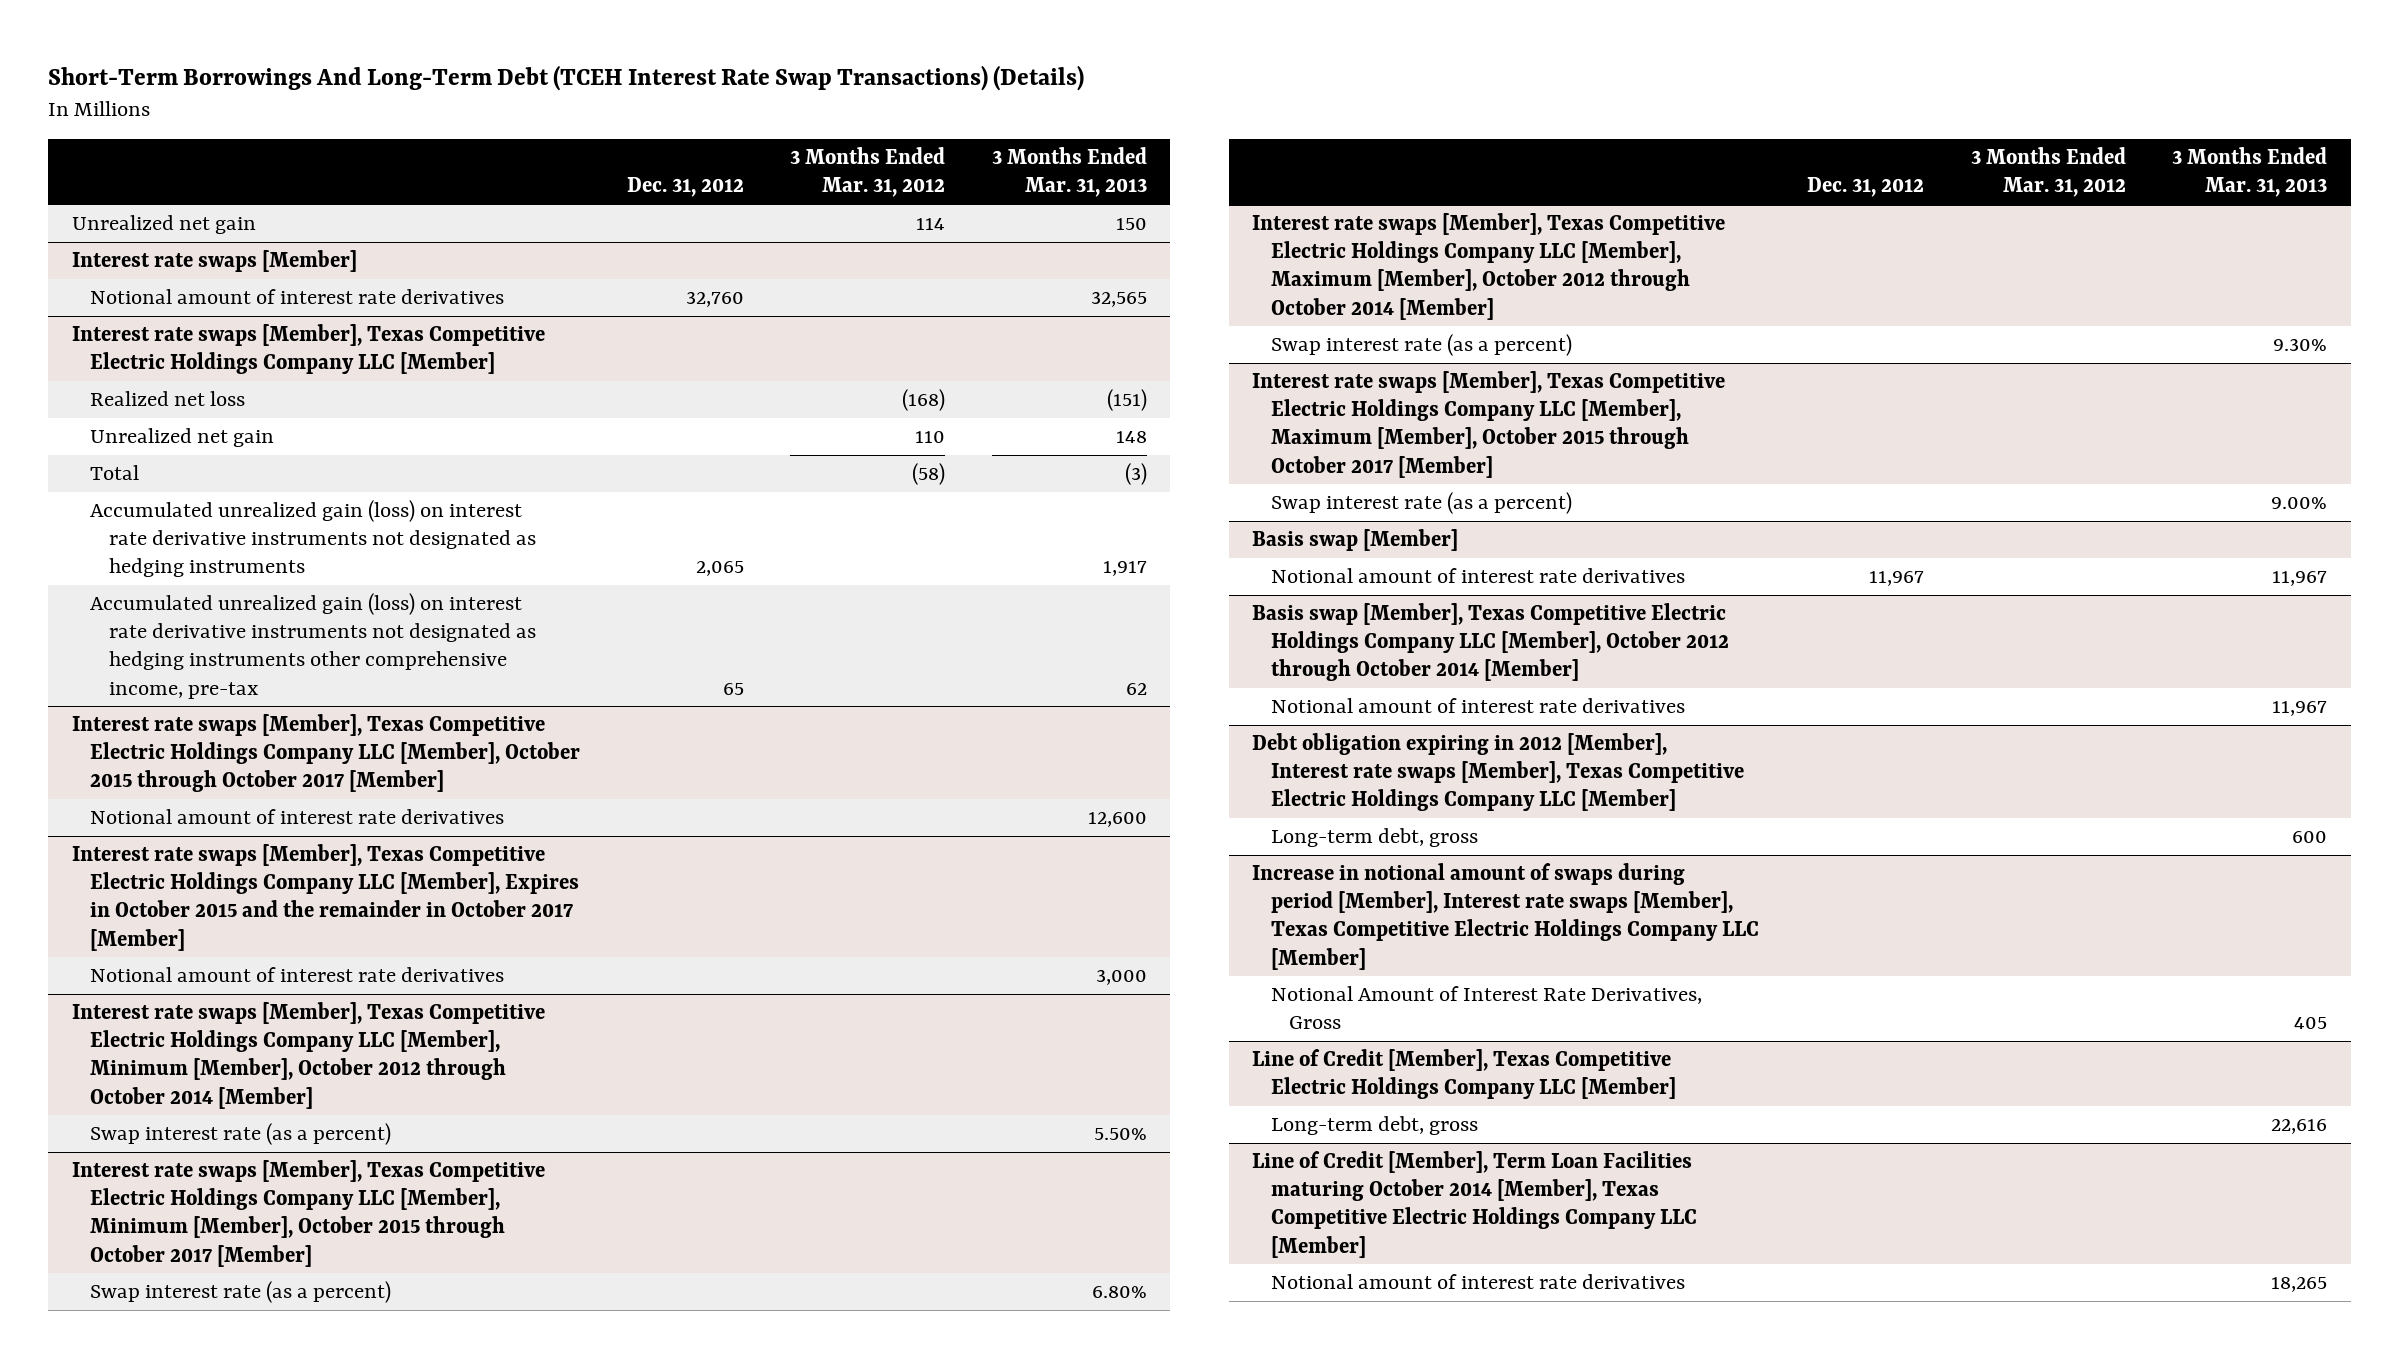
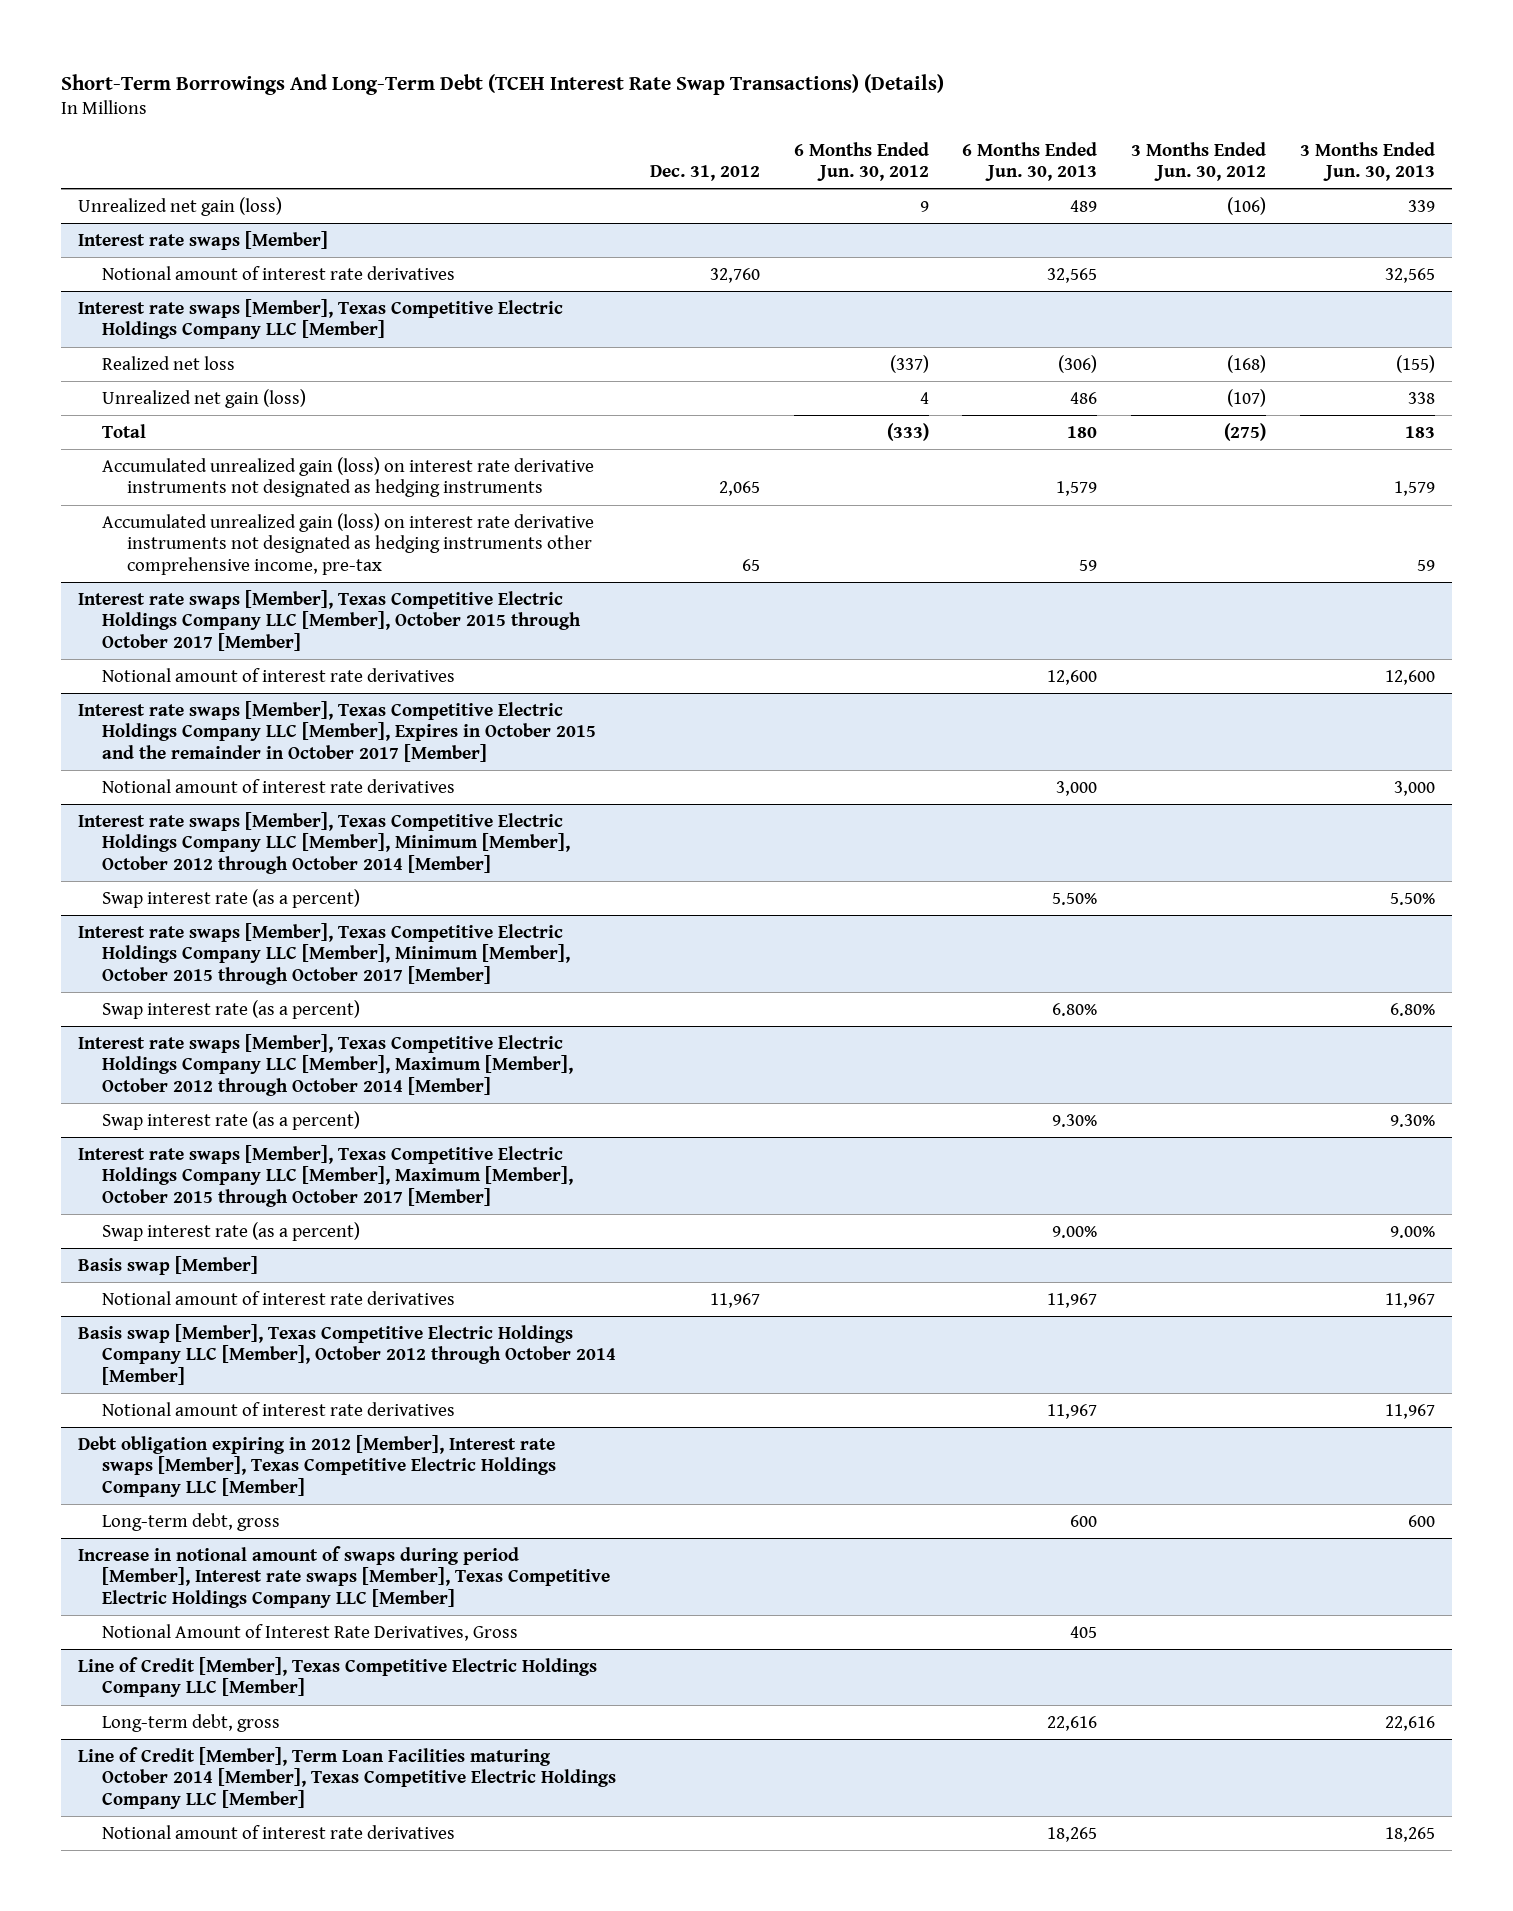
- | Dec. 31, 2012 | 3 Months Ended Mar. 31, 2012 | 3 Months Ended Mar. 31, 2013
+ | Dec. 31, 2012 | 6 Months Ended Jun. 30, 2012 | 6 Months Ended Jun. 30, 2013 | 3 Months Ended Jun. 30, 2012 | 3 Months Ended Jun. 30, 2013
- Unrealized net gain | | 114 | 150
+ Unrealized net gain (loss) | | 9 | 489 | (106) | 339
@ Interest rate swaps [Member], Texas Competitive Electric Holdings Company LLC [Member]
- Unrealized net gain | | 110 | 148
+ Unrealized net gain (loss) | | 4 | 486 | (107) | 338

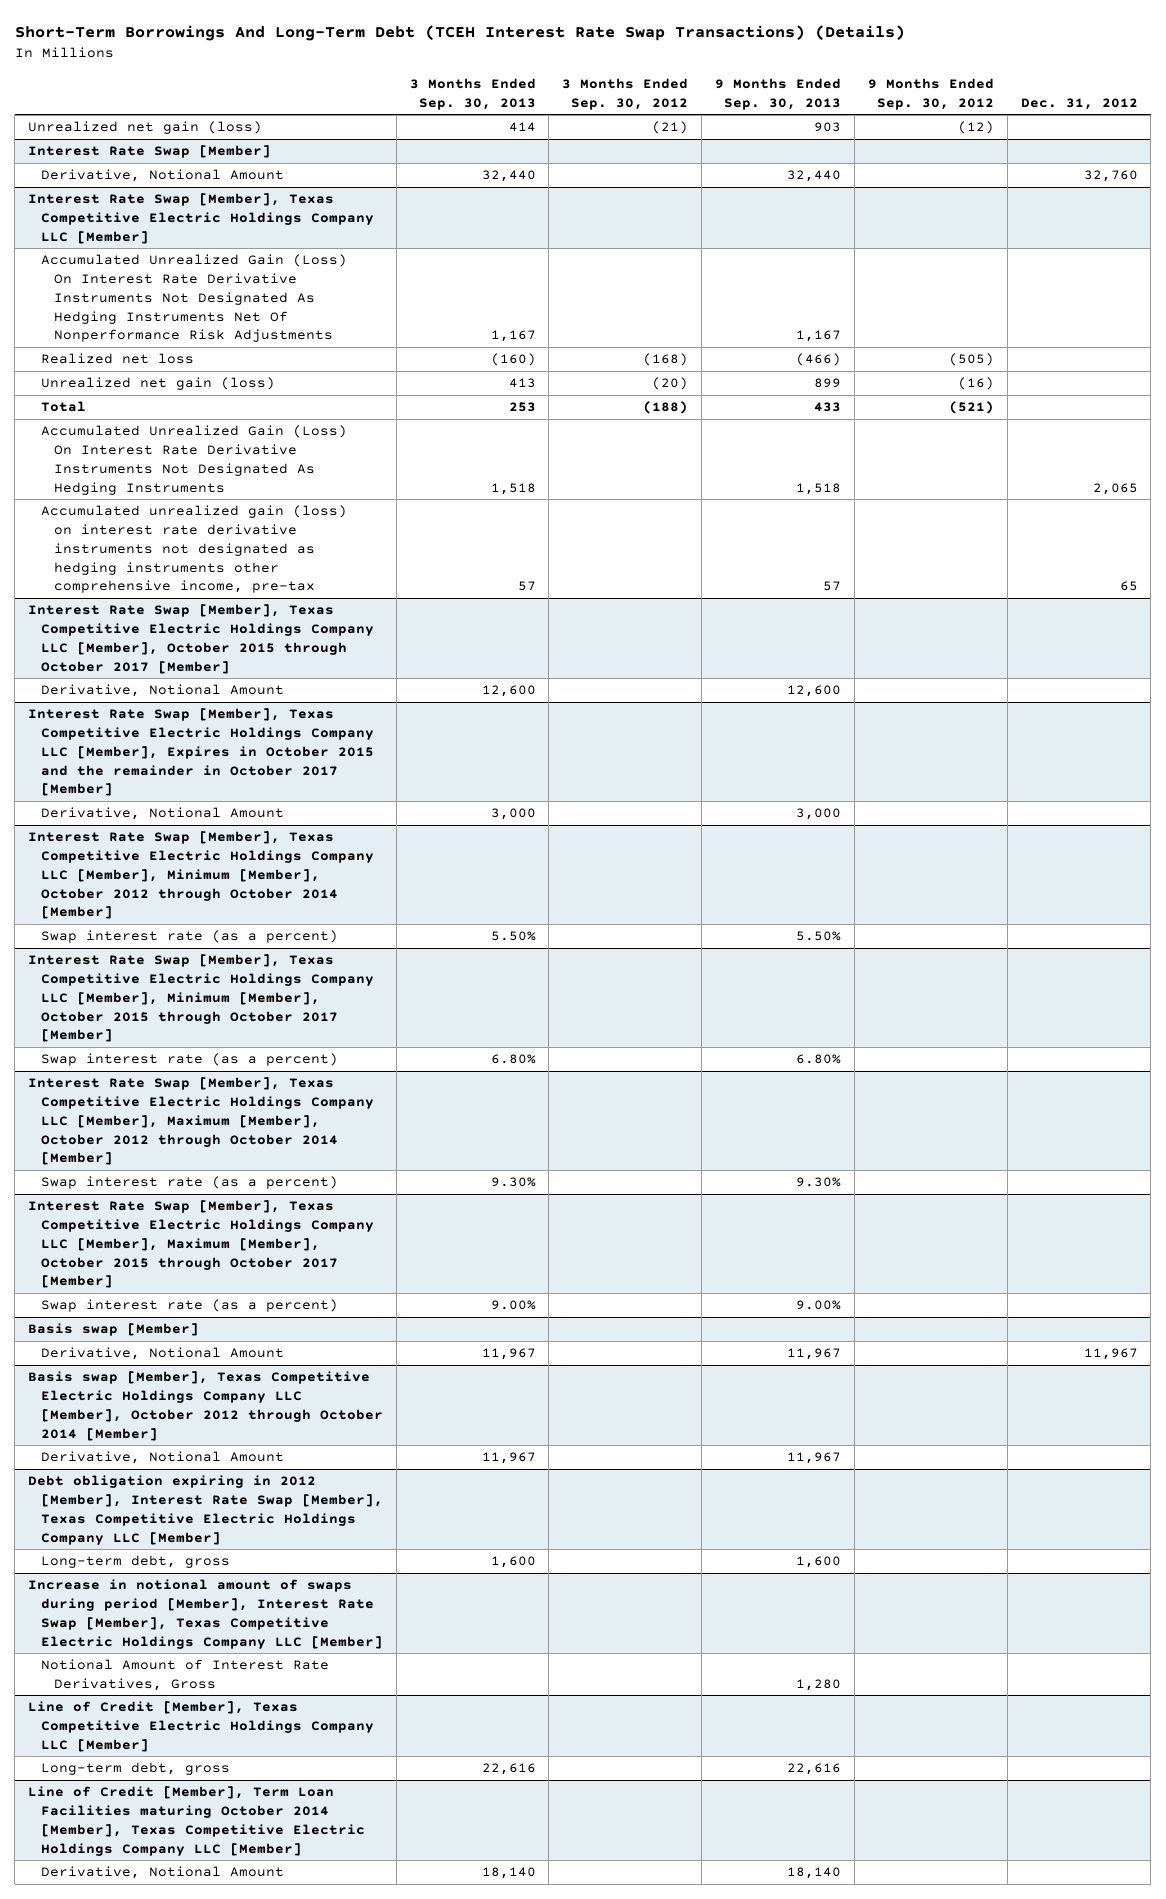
- | Dec. 31, 2012 | 6 Months Ended Jun. 30, 2012 | 6 Months Ended Jun. 30, 2013 | 3 Months Ended Jun. 30, 2012 | 3 Months Ended Jun. 30, 2013
+ | 3 Months Ended Sep. 30, 2013 | 3 Months Ended Sep. 30, 2012 | 9 Months Ended Sep. 30, 2013 | 9 Months Ended Sep. 30, 2012 | Dec. 31, 2012
- Interest rate swaps [Member]
- Notional amount of interest rate derivatives | 32,760 | | 32,565 | | 32,565
- Interest rate swaps [Member], Texas Competitive Electric Holdings Company LLC [Member]
+ Interest Rate Swap [Member]
+ Derivative, Notional Amount | 32,440 | | 32,440 | | 32,760
+ Interest Rate Swap [Member], Texas Competitive Electric Holdings Company LLC [Member]
+ Accumulated Unrealized Gain (Loss) On Interest Rate Derivative Instruments Not Designated As Hedging Instruments Net Of Nonperformance Risk Adjustments | 1,167 | | 1,167 | |
- Accumulated unrealized gain (loss) on interest rate derivative instruments not designated as hedging instruments | 2,065 | | 1,579 | | 1,579
+ Accumulated Unrealized Gain (Loss) On Interest Rate Derivative Instruments Not Designated As Hedging Instruments | 1,518 | | 1,518 | | 2,065
- Interest rate swaps [Member], Texas Competitive Electric Holdings Company LLC [Member], October 2015 through October 2017 [Member]
- Notional amount of interest rate derivatives | | | 12,600 | | 12,600
- Interest rate swaps [Member], Texas Competitive Electric Holdings Company LLC [Member], Expires in October 2015 and the remainder in October 2017 [Member]
- Notional amount of interest rate derivatives | | | 3,000 | | 3,000
- Interest rate swaps [Member], Texas Competitive Electric Holdings Company LLC [Member], Minimum [Member], October 2012 through October 2014 [Member]
+ Interest Rate Swap [Member], Texas Competitive Electric Holdings Company LLC [Member], October 2015 through October 2017 [Member]
+ Derivative, Notional Amount | 12,600 | | 12,600 | |
+ Interest Rate Swap [Member], Texas Competitive Electric Holdings Company LLC [Member], Expires in October 2015 and the remainder in October 2017 [Member]
+ Derivative, Notional Amount | 3,000 | | 3,000 | |
+ Interest Rate Swap [Member], Texas Competitive Electric Holdings Company LLC [Member], Minimum [Member], October 2012 through October 2014 [Member]
- Interest rate swaps [Member], Texas Competitive Electric Holdings Company LLC [Member], Minimum [Member], October 2015 through October 2017 [Member]
+ Interest Rate Swap [Member], Texas Competitive Electric Holdings Company LLC [Member], Minimum [Member], October 2015 through October 2017 [Member]
- Interest rate swaps [Member], Texas Competitive Electric Holdings Company LLC [Member], Maximum [Member], October 2012 through October 2014 [Member]
+ Interest Rate Swap [Member], Texas Competitive Electric Holdings Company LLC [Member], Maximum [Member], October 2012 through October 2014 [Member]
- Interest rate swaps [Member], Texas Competitive Electric Holdings Company LLC [Member], Maximum [Member], October 2015 through October 2017 [Member]
+ Interest Rate Swap [Member], Texas Competitive Electric Holdings Company LLC [Member], Maximum [Member], October 2015 through October 2017 [Member]
@ Basis swap [Member]
- Notional amount of interest rate derivatives | 11,967 | | 11,967 | | 11,967
+ Derivative, Notional Amount | 11,967 | | 11,967 | | 11,967
@ Basis swap [Member], Texas Competitive Electric Holdings Company LLC [Member], October 2012 through October 2014 [Member]
- Notional amount of interest rate derivatives | | | 11,967 | | 11,967
- Debt obligation expiring in 2012 [Member], Interest rate swaps [Member], Texas Competitive Electric Holdings Company LLC [Member]
@ Basis swap [Member], Texas Competitive Electric Holdings Company LLC [Member], October 2012 through October 2014 [Member]
+ Derivative, Notional Amount | 11,967 | | 11,967 | |
+ Debt obligation expiring in 2012 [Member], Interest Rate Swap [Member], Texas Competitive Electric Holdings Company LLC [Member]
- Increase in notional amount of swaps during period [Member], Interest rate swaps [Member], Texas Competitive Electric Holdings Company LLC [Member]
+ Increase in notional amount of swaps during period [Member], Interest Rate Swap [Member], Texas Competitive Electric Holdings Company LLC [Member]
@ Line of Credit [Member], Term Loan Facilities maturing October 2014 [Member], Texas Competitive Electric Holdings Company LLC [Member]
- Notional amount of interest rate derivatives | | | 18,265 | | 18,265
+ Derivative, Notional Amount | 18,140 | | 18,140 | |

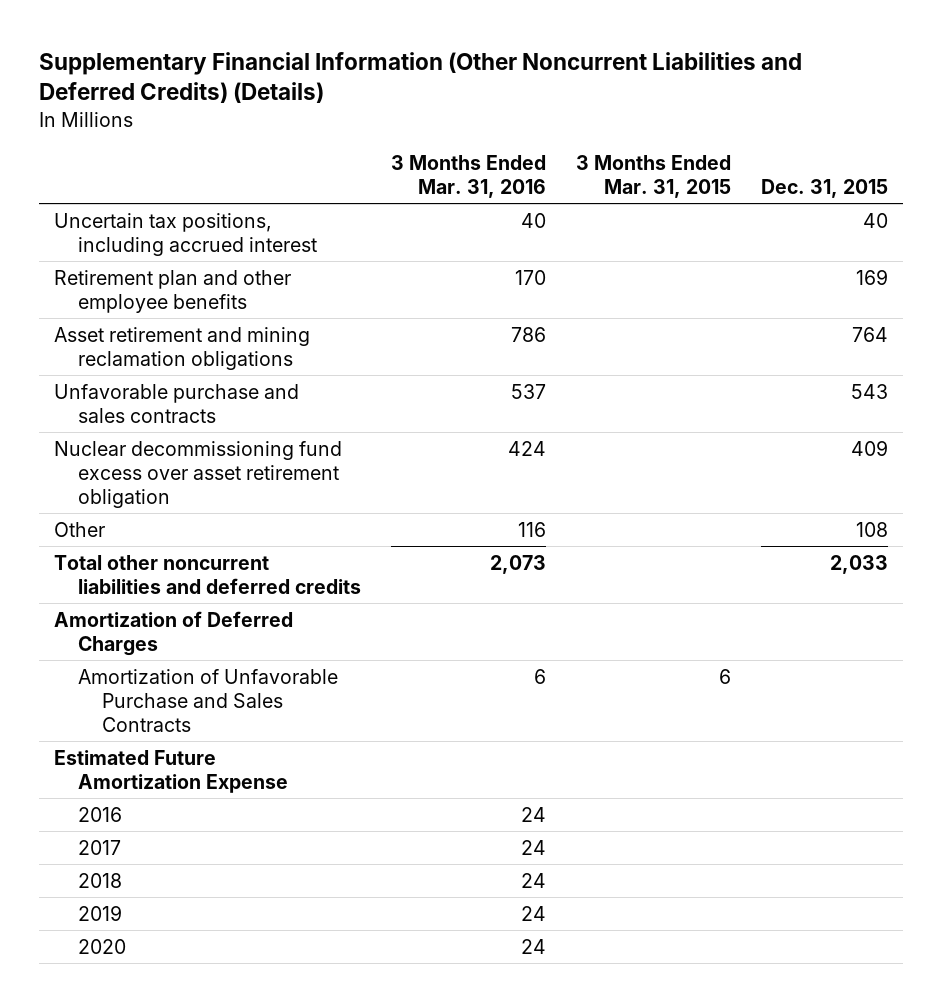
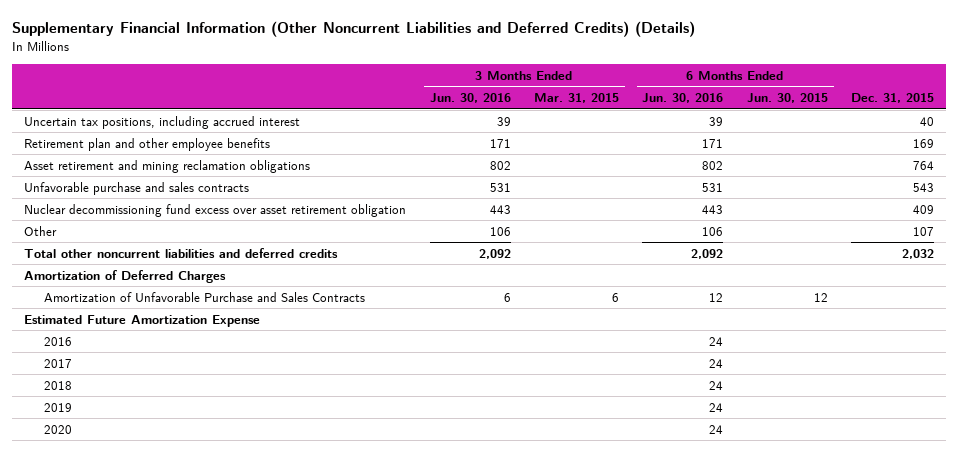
- | 3 Months Ended Mar. 31, 2016 | 3 Months Ended Mar. 31, 2015 | Dec. 31, 2015
+ | 3 Months Ended Jun. 30, 2016 | 3 Months Ended Mar. 31, 2015 | 6 Months Ended Jun. 30, 2016 | 6 Months Ended Jun. 30, 2015 | Dec. 31, 2015
- Other | 116 | | 108
- Total other noncurrent liabilities and deferred credits | 2,073 | | 2,033
+ Other | 106 | | 106 | | 107
+ Total other noncurrent liabilities and deferred credits | 2,092 | | 2,092 | | 2,032

